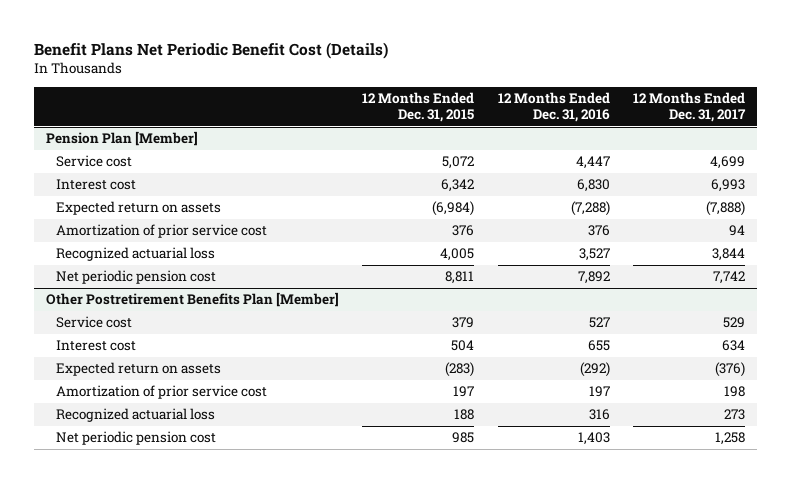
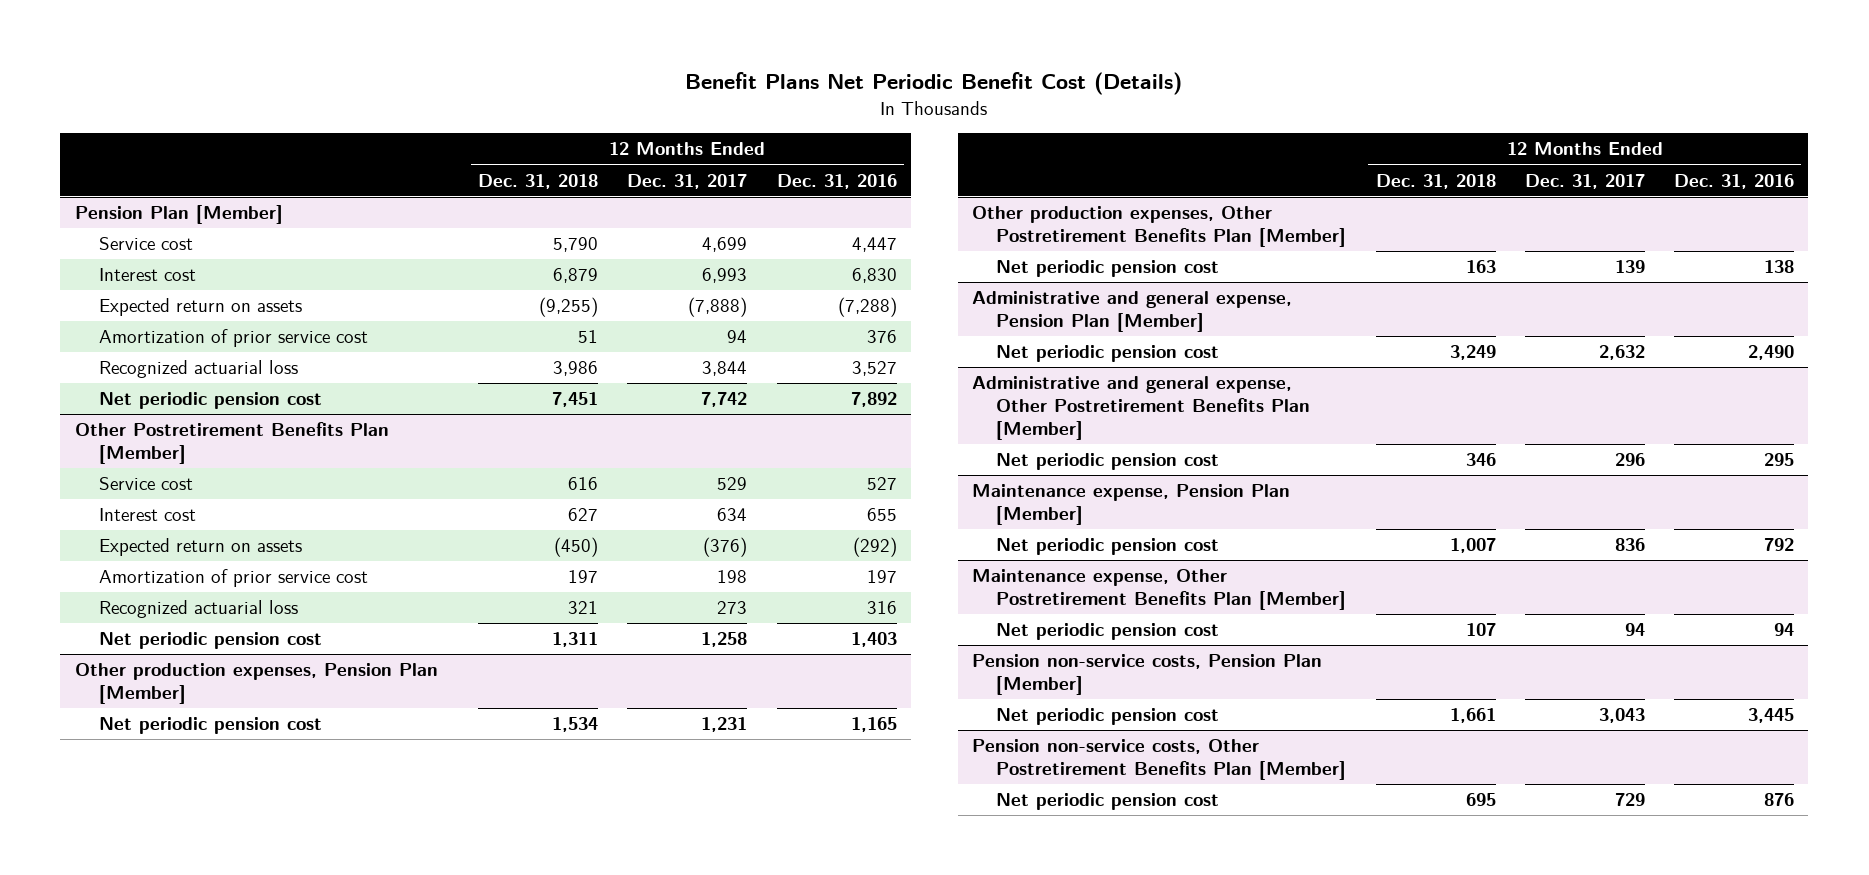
- | 12 Months Ended Dec. 31, 2015 | 12 Months Ended Dec. 31, 2016 | 12 Months Ended Dec. 31, 2017
+ | 12 Months Ended Dec. 31, 2018 | 12 Months Ended Dec. 31, 2017 | 12 Months Ended Dec. 31, 2016
+ Other production expenses, Pension Plan [Member]
+ Net periodic pension cost | 1,534 | 1,231 | 1,165
+ Other production expenses, Other Postretirement Benefits Plan [Member]
+ Net periodic pension cost | 163 | 139 | 138
+ Administrative and general expense, Pension Plan [Member]
+ Net periodic pension cost | 3,249 | 2,632 | 2,490
+ Administrative and general expense, Other Postretirement Benefits Plan [Member]
+ Net periodic pension cost | 346 | 296 | 295
+ Maintenance expense, Pension Plan [Member]
+ Net periodic pension cost | 1,007 | 836 | 792
+ Maintenance expense, Other Postretirement Benefits Plan [Member]
+ Net periodic pension cost | 107 | 94 | 94
+ Pension non-service costs, Pension Plan [Member]
+ Net periodic pension cost | 1,661 | 3,043 | 3,445
+ Pension non-service costs, Other Postretirement Benefits Plan [Member]
+ Net periodic pension cost | 695 | 729 | 876

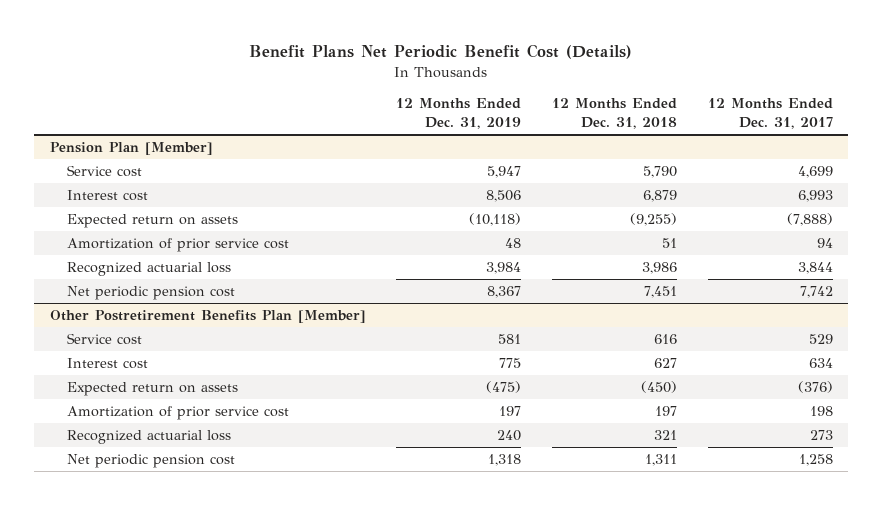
- | 12 Months Ended Dec. 31, 2018 | 12 Months Ended Dec. 31, 2017 | 12 Months Ended Dec. 31, 2016
+ | 12 Months Ended Dec. 31, 2019 | 12 Months Ended Dec. 31, 2018 | 12 Months Ended Dec. 31, 2017
- Other production expenses, Pension Plan [Member]
- Net periodic pension cost | 1,534 | 1,231 | 1,165
- Other production expenses, Other Postretirement Benefits Plan [Member]
- Net periodic pension cost | 163 | 139 | 138
- Administrative and general expense, Pension Plan [Member]
- Net periodic pension cost | 3,249 | 2,632 | 2,490
- Administrative and general expense, Other Postretirement Benefits Plan [Member]
- Net periodic pension cost | 346 | 296 | 295
- Maintenance expense, Pension Plan [Member]
- Net periodic pension cost | 1,007 | 836 | 792
- Maintenance expense, Other Postretirement Benefits Plan [Member]
- Net periodic pension cost | 107 | 94 | 94
- Pension non-service costs, Pension Plan [Member]
- Net periodic pension cost | 1,661 | 3,043 | 3,445
- Pension non-service costs, Other Postretirement Benefits Plan [Member]
- Net periodic pension cost | 695 | 729 | 876

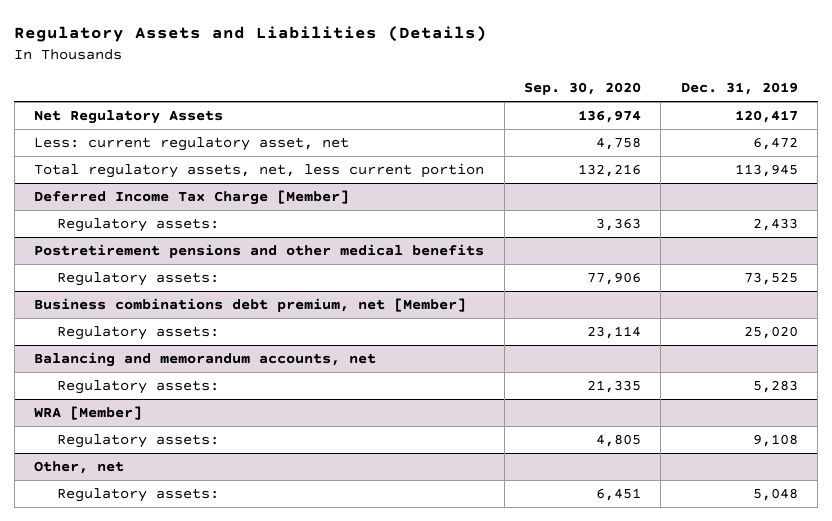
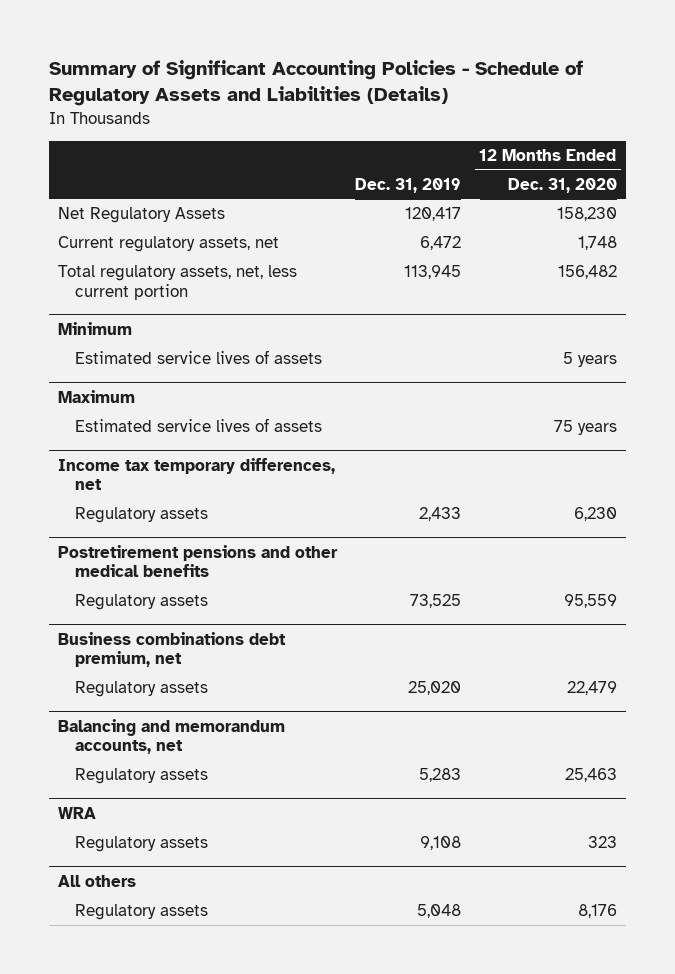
- Regulatory Assets and Liabilities (Details)
+ Summary of Significant Accounting Policies - Schedule of Regulatory Assets and Liabilities (Details)
- | Sep. 30, 2020 | Dec. 31, 2019
+ | Dec. 31, 2019 | 12 Months Ended Dec. 31, 2020
- Less: current regulatory asset, net | 4,758 | 6,472
+ Current regulatory assets, net | 6,472 | 1,748
- Deferred Income Tax Charge [Member]
- Regulatory assets: | 3,363 | 2,433
+ Minimum
+ Estimated service lives of assets | | 5 years
+ Maximum
+ Estimated service lives of assets | | 75 years
+ Income tax temporary differences, net
+ Regulatory assets | 2,433 | 6,230
@ Postretirement pensions and other medical benefits
- Regulatory assets: | 77,906 | 73,525
- Business combinations debt premium, net [Member]
- Regulatory assets: | 23,114 | 25,020
@ Postretirement pensions and other medical benefits
+ Regulatory assets | 73,525 | 95,559
+ Business combinations debt premium, net
+ Regulatory assets | 25,020 | 22,479
@ Balancing and memorandum accounts, net
- Regulatory assets: | 21,335 | 5,283
- WRA [Member]
- Regulatory assets: | 4,805 | 9,108
- Other, net
- Regulatory assets: | 6,451 | 5,048
@ Balancing and memorandum accounts, net
+ Regulatory assets | 5,283 | 25,463
+ WRA
+ Regulatory assets | 9,108 | 323
+ All others
+ Regulatory assets | 5,048 | 8,176

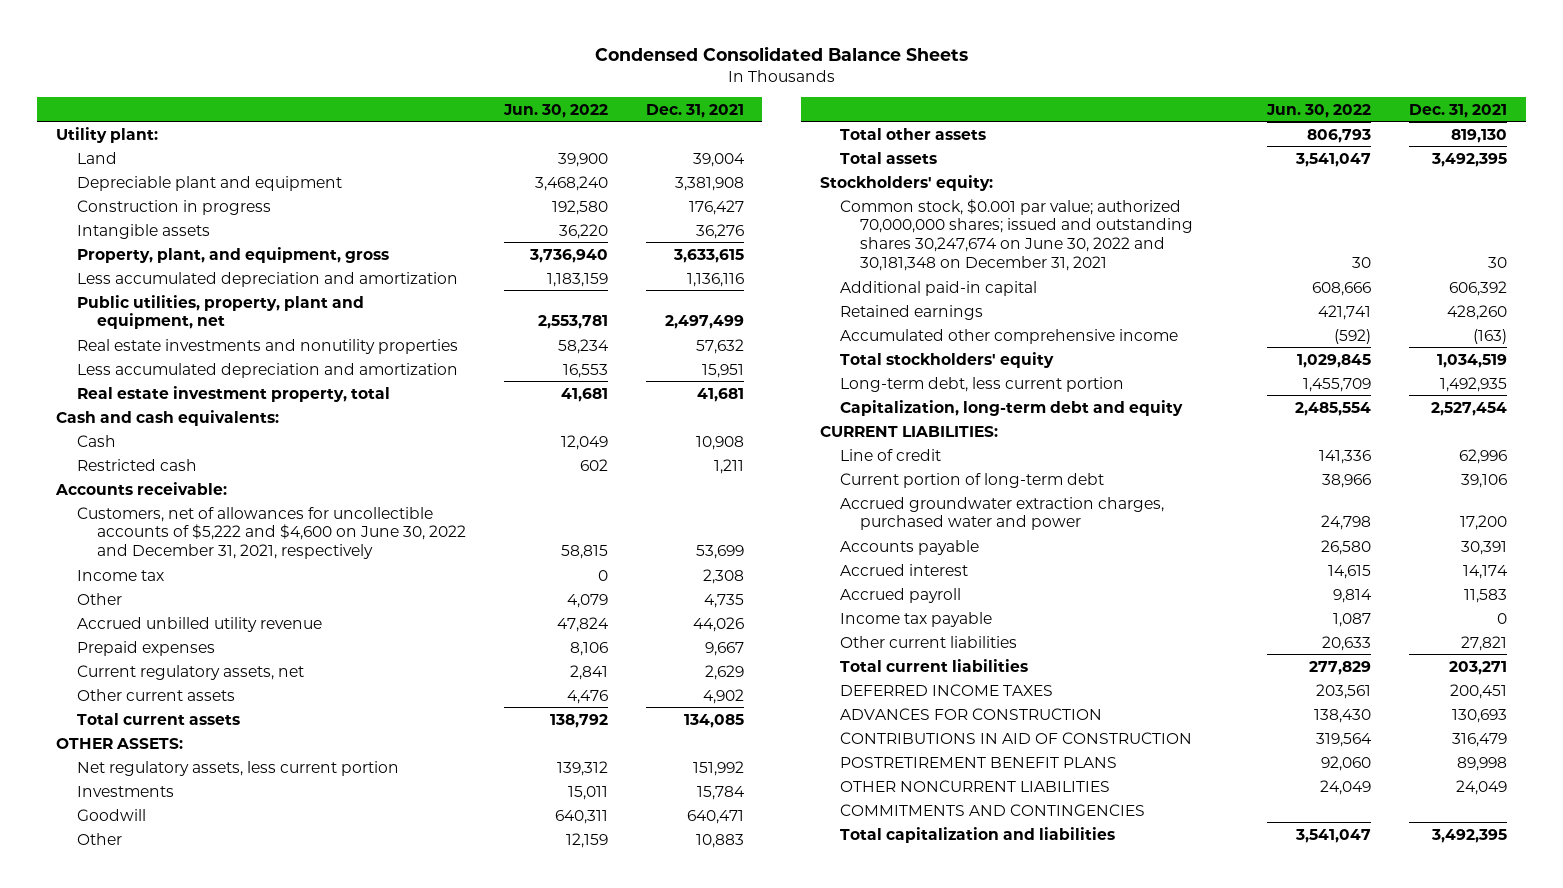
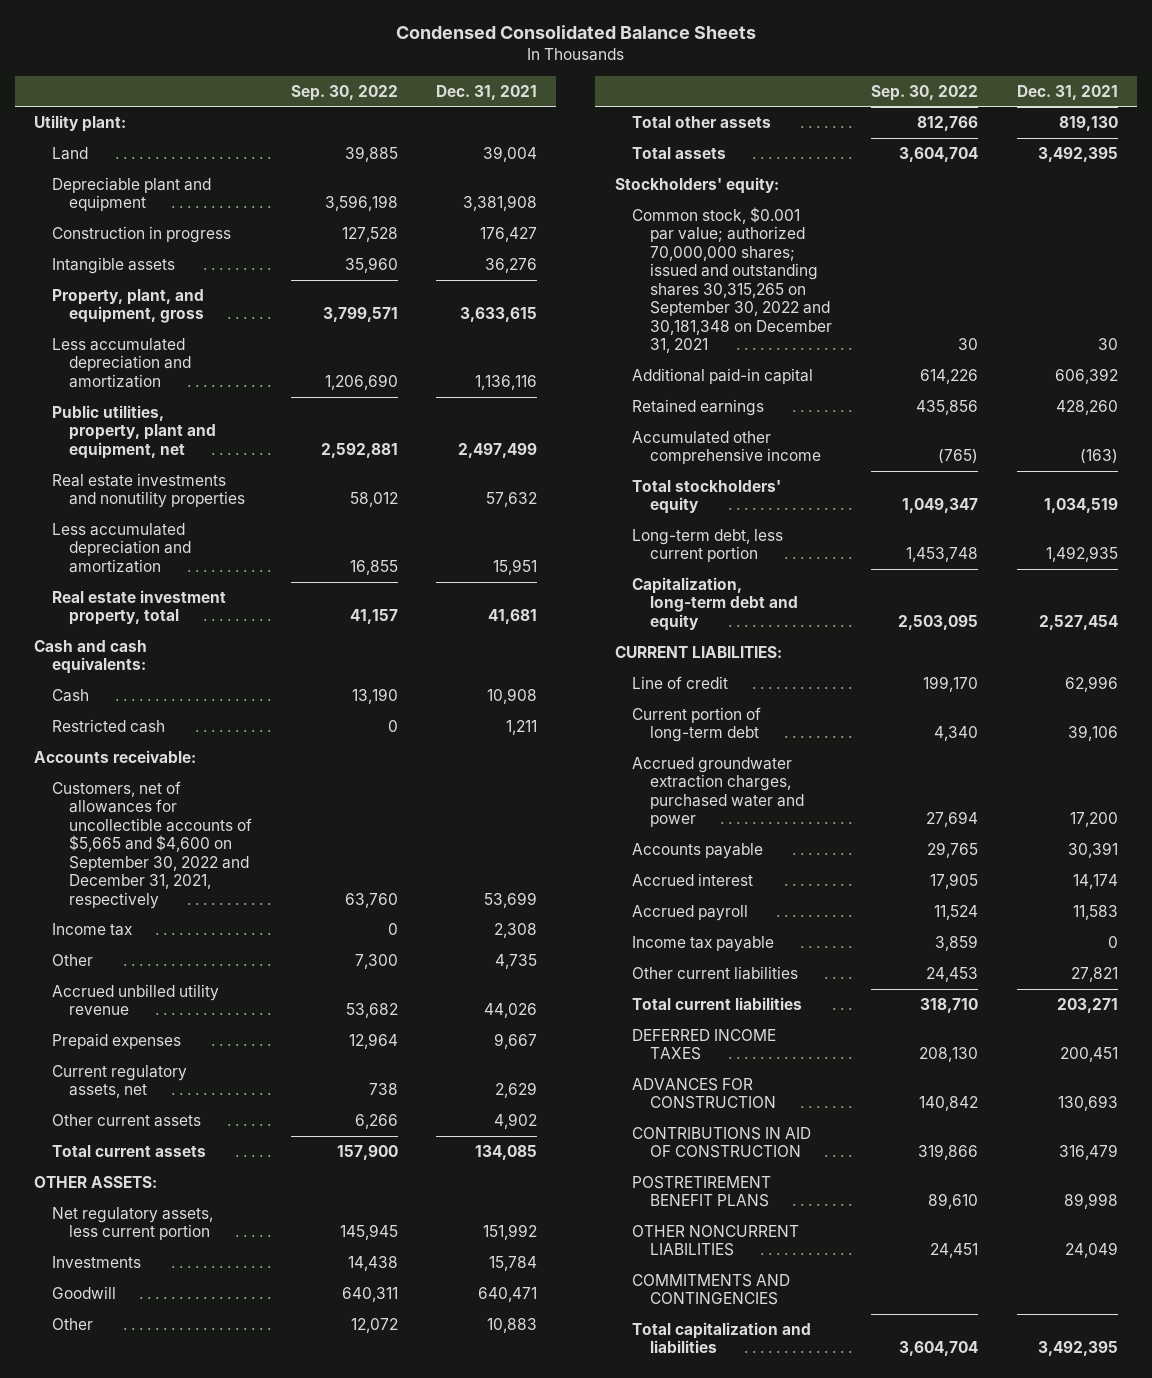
- | Jun. 30, 2022 | Dec. 31, 2021
+ | Sep. 30, 2022 | Dec. 31, 2021
- Customers, net of allowances for uncollectible accounts of $5,222 and $4,600 on June 30, 2022 and December 31, 2021, respectively | 58,815 | 53,699
+ Customers, net of allowances for uncollectible accounts of $5,665 and $4,600 on September 30, 2022 and December 31, 2021, respectively | 63,760 | 53,699
- Common stock, $0.001 par value; authorized 70,000,000 shares; issued and outstanding shares 30,247,674 on June 30, 2022 and 30,181,348 on December 31, 2021 | 30 | 30
+ Common stock, $0.001 par value; authorized 70,000,000 shares; issued and outstanding shares 30,315,265 on September 30, 2022 and 30,181,348 on December 31, 2021 | 30 | 30

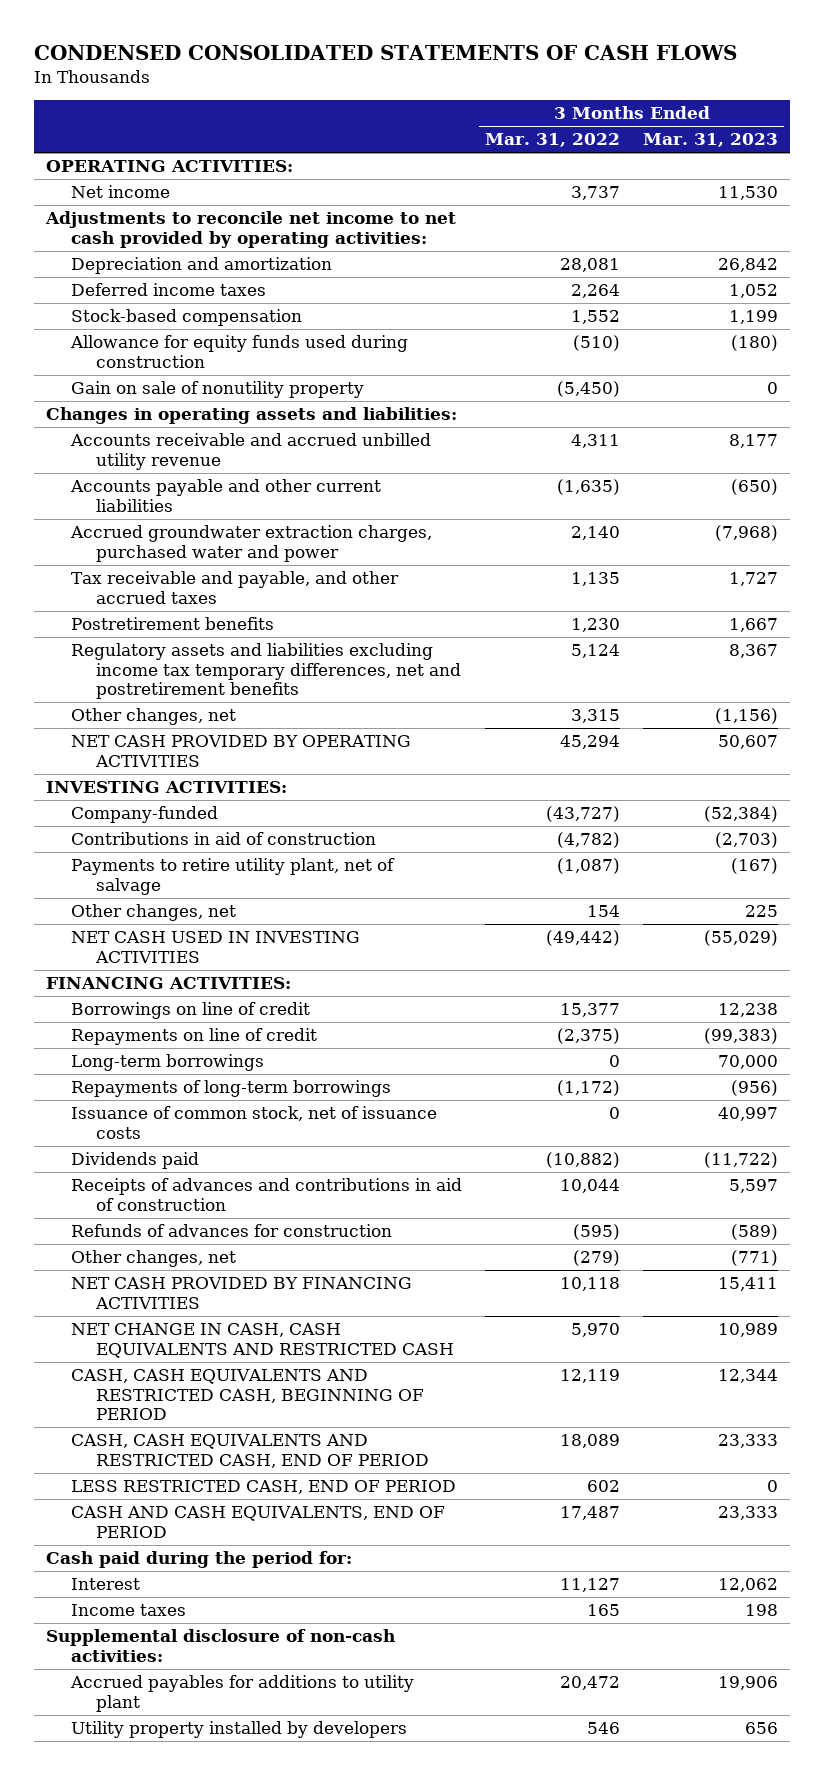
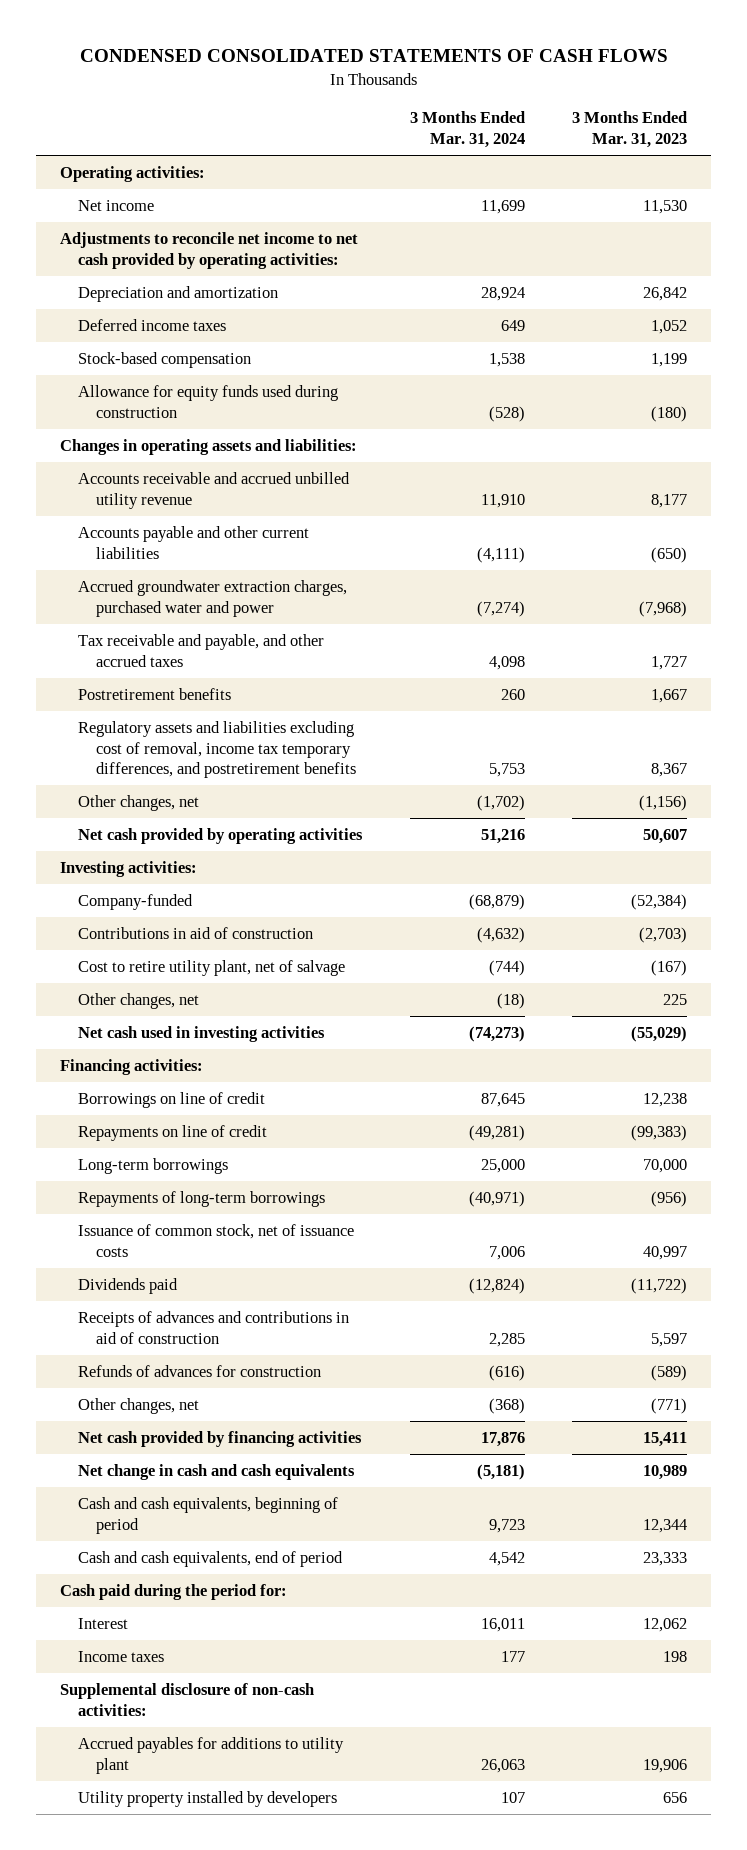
- | 3 Months Ended Mar. 31, 2022 | 3 Months Ended Mar. 31, 2023
+ | 3 Months Ended Mar. 31, 2024 | 3 Months Ended Mar. 31, 2023
- OPERATING ACTIVITIES:
+ Operating activities:
- Gain on sale of nonutility property | (5,450) | 0
- Regulatory assets and liabilities excluding income tax temporary differences, net and postretirement benefits | 5,124 | 8,367
+ Regulatory assets and liabilities excluding cost of removal, income tax temporary differences, and postretirement benefits | 5,753 | 8,367
- NET CASH PROVIDED BY OPERATING ACTIVITIES | 45,294 | 50,607
- INVESTING ACTIVITIES:
+ Net cash provided by operating activities | 51,216 | 50,607
+ Investing activities:
- Payments to retire utility plant, net of salvage | (1,087) | (167)
+ Cost to retire utility plant, net of salvage | (744) | (167)
- NET CASH USED IN INVESTING ACTIVITIES | (49,442) | (55,029)
- FINANCING ACTIVITIES:
+ Net cash used in investing activities | (74,273) | (55,029)
+ Financing activities:
- NET CASH PROVIDED BY FINANCING ACTIVITIES | 10,118 | 15,411
- NET CHANGE IN CASH, CASH EQUIVALENTS AND RESTRICTED CASH | 5,970 | 10,989
- CASH, CASH EQUIVALENTS AND RESTRICTED CASH, BEGINNING OF PERIOD | 12,119 | 12,344
- CASH, CASH EQUIVALENTS AND RESTRICTED CASH, END OF PERIOD | 18,089 | 23,333
- LESS RESTRICTED CASH, END OF PERIOD | 602 | 0
- CASH AND CASH EQUIVALENTS, END OF PERIOD | 17,487 | 23,333
+ Net cash provided by financing activities | 17,876 | 15,411
+ Net change in cash and cash equivalents | (5,181) | 10,989
+ Cash and cash equivalents, beginning of period | 9,723 | 12,344
+ Cash and cash equivalents, end of period | 4,542 | 23,333

